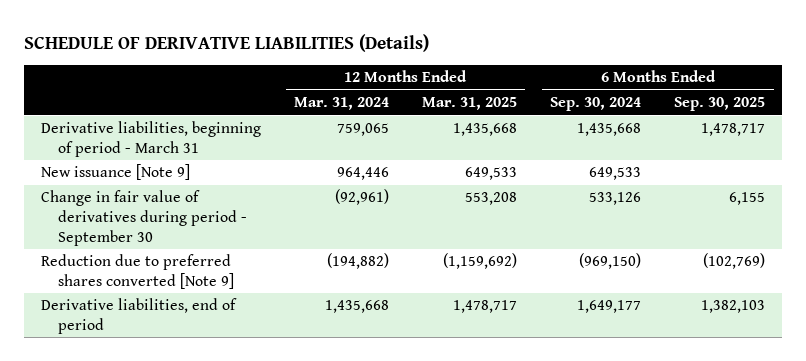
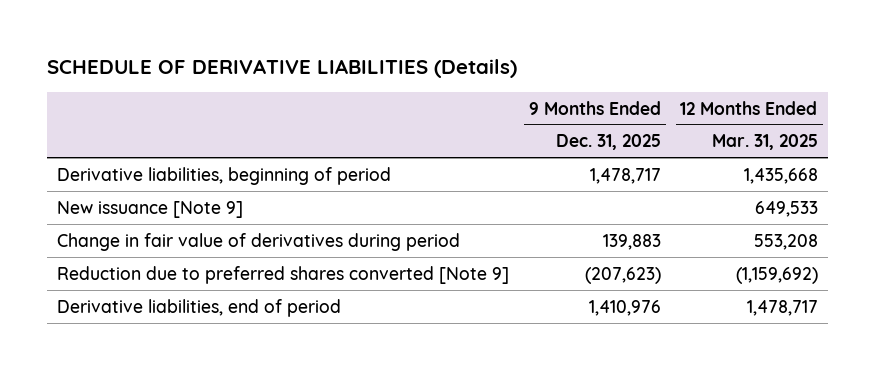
- | 12 Months Ended Mar. 31, 2024 | 12 Months Ended Mar. 31, 2025 | 6 Months Ended Sep. 30, 2024 | 6 Months Ended Sep. 30, 2025
+ | 9 Months Ended Dec. 31, 2025 | 12 Months Ended Mar. 31, 2025
- Derivative liabilities, beginning of period - March 31 | 759,065 | 1,435,668 | 1,435,668 | 1,478,717
+ Derivative liabilities, beginning of period | 1,478,717 | 1,435,668
- Change in fair value of derivatives during period - September 30 | (92,961) | 553,208 | 533,126 | 6,155
+ Change in fair value of derivatives during period | 139,883 | 553,208

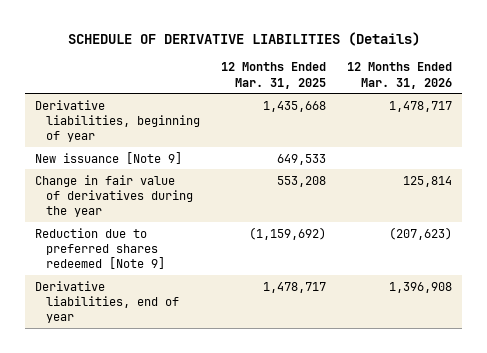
- | 9 Months Ended Dec. 31, 2025 | 12 Months Ended Mar. 31, 2025
+ | 12 Months Ended Mar. 31, 2025 | 12 Months Ended Mar. 31, 2026
- Derivative liabilities, beginning of period | 1,478,717 | 1,435,668
+ Derivative liabilities, beginning of year | 1,435,668 | 1,478,717
- Change in fair value of derivatives during period | 139,883 | 553,208
- Reduction due to preferred shares converted [Note 9] | (207,623) | (1,159,692)
- Derivative liabilities, end of period | 1,410,976 | 1,478,717
+ Change in fair value of derivatives during the year | 553,208 | 125,814
+ Reduction due to preferred shares redeemed [Note 9] | (1,159,692) | (207,623)
+ Derivative liabilities, end of year | 1,478,717 | 1,396,908

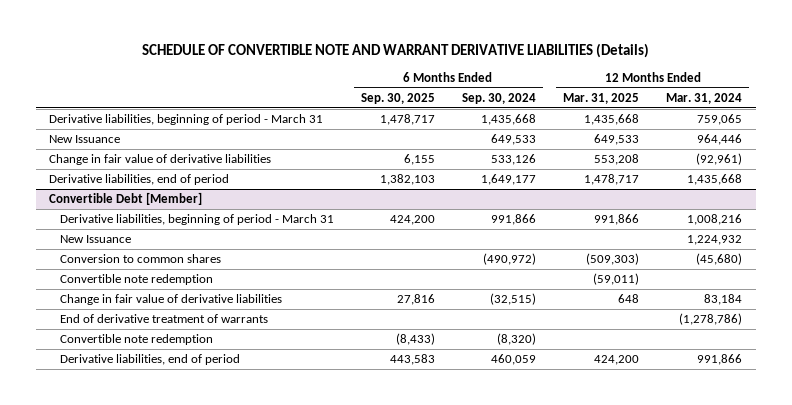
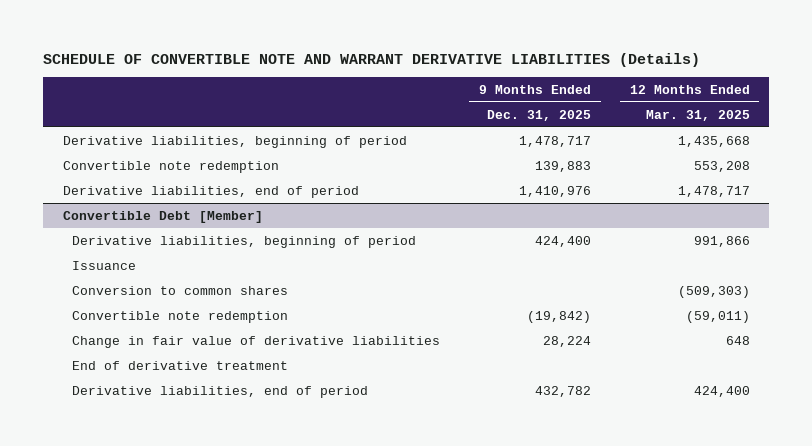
- | 6 Months Ended Sep. 30, 2025 | 6 Months Ended Sep. 30, 2024 | 12 Months Ended Mar. 31, 2025 | 12 Months Ended Mar. 31, 2024
+ | 9 Months Ended Dec. 31, 2025 | 12 Months Ended Mar. 31, 2025
- Derivative liabilities, beginning of period - March 31 | 1,478,717 | 1,435,668 | 1,435,668 | 759,065
- New Issuance | | 649,533 | 649,533 | 964,446
- Change in fair value of derivative liabilities | 6,155 | 533,126 | 553,208 | (92,961)
+ Derivative liabilities, beginning of period | 1,478,717 | 1,435,668
+ Convertible note redemption | 139,883 | 553,208
@ Convertible Debt [Member]
- Derivative liabilities, beginning of period - March 31 | 424,200 | 991,866 | 991,866 | 1,008,216
- New Issuance | | | | 1,224,932
+ Derivative liabilities, beginning of period | 424,400 | 991,866
+ Issuance
- End of derivative treatment of warrants | | | | (1,278,786)
- Convertible note redemption | (8,433) | (8,320) | |
- Derivative liabilities, end of period | 443,583 | 460,059 | 424,200 | 991,866
+ End of derivative treatment
+ Derivative liabilities, end of period | 432,782 | 424,400

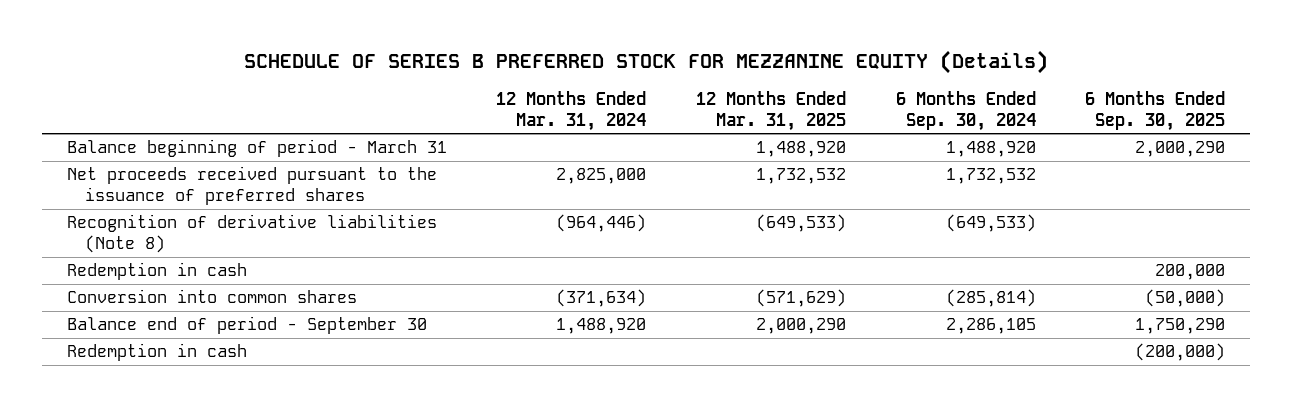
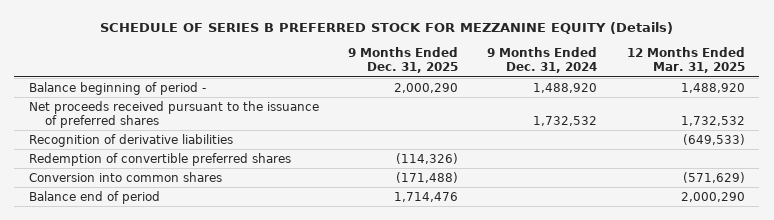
- | 12 Months Ended Mar. 31, 2024 | 12 Months Ended Mar. 31, 2025 | 6 Months Ended Sep. 30, 2024 | 6 Months Ended Sep. 30, 2025
+ | 9 Months Ended Dec. 31, 2025 | 9 Months Ended Dec. 31, 2024 | 12 Months Ended Mar. 31, 2025
- Balance beginning of period - March 31 | | 1,488,920 | 1,488,920 | 2,000,290
+ Balance beginning of period - | 2,000,290 | 1,488,920 | 1,488,920
- Recognition of derivative liabilities (Note 8) | (964,446) | (649,533) | (649,533) |
- Redemption in cash | | | | 200,000
+ Recognition of derivative liabilities | | | (649,533)
+ Redemption of convertible preferred shares | (114,326) | |
- Balance end of period - September 30 | 1,488,920 | 2,000,290 | 2,286,105 | 1,750,290
- Redemption in cash | | | | (200,000)
+ Balance end of period | 1,714,476 | | 2,000,290

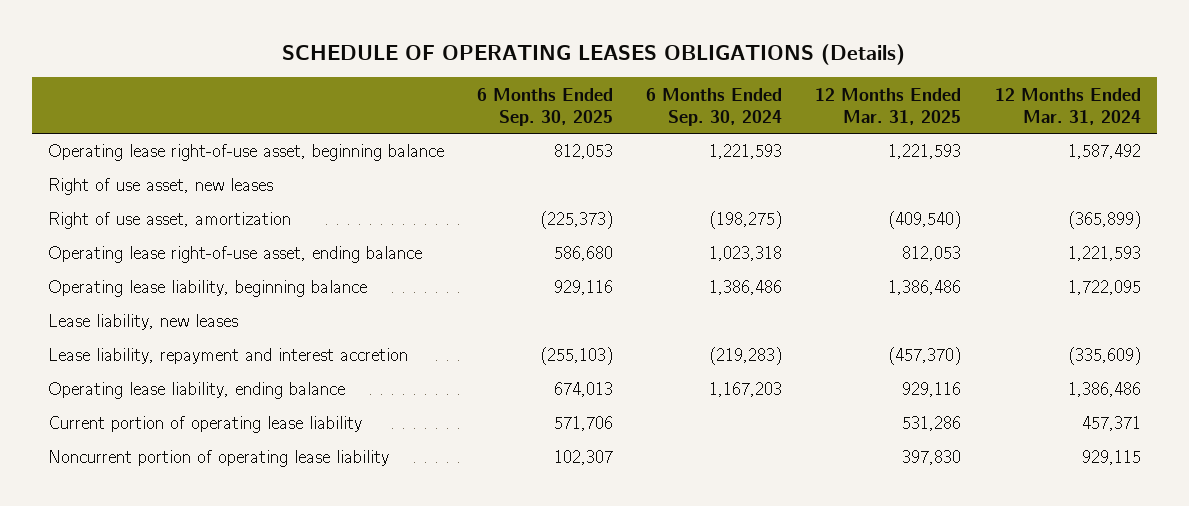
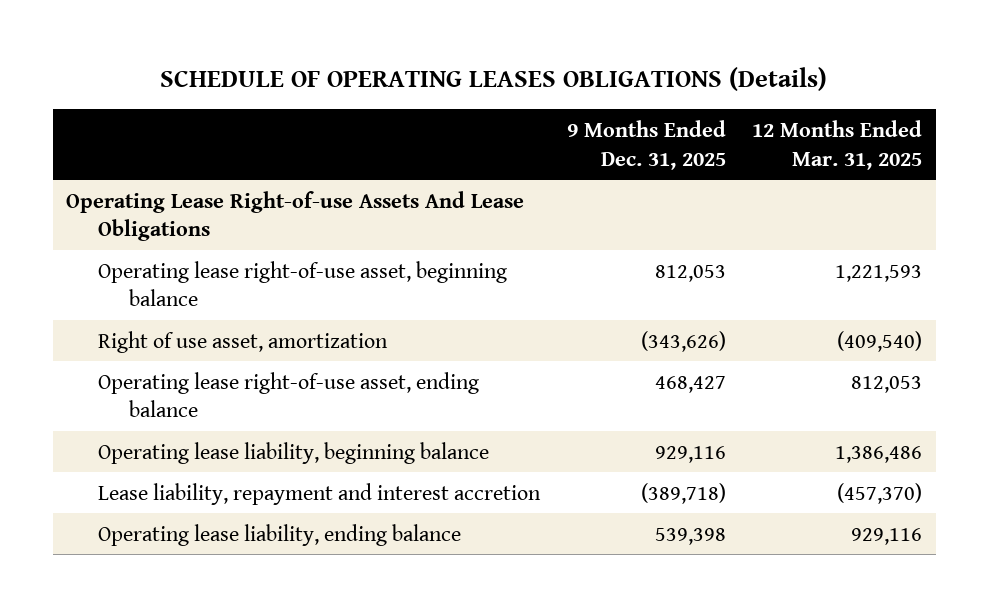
- | 6 Months Ended Sep. 30, 2025 | 6 Months Ended Sep. 30, 2024 | 12 Months Ended Mar. 31, 2025 | 12 Months Ended Mar. 31, 2024
+ | 9 Months Ended Dec. 31, 2025 | 12 Months Ended Mar. 31, 2025
+ Operating Lease Right-of-use Assets And Lease Obligations
- Right of use asset, new leases
- Lease liability, new leases
- Current portion of operating lease liability | 571,706 | | 531,286 | 457,371
- Noncurrent portion of operating lease liability | 102,307 | | 397,830 | 929,115

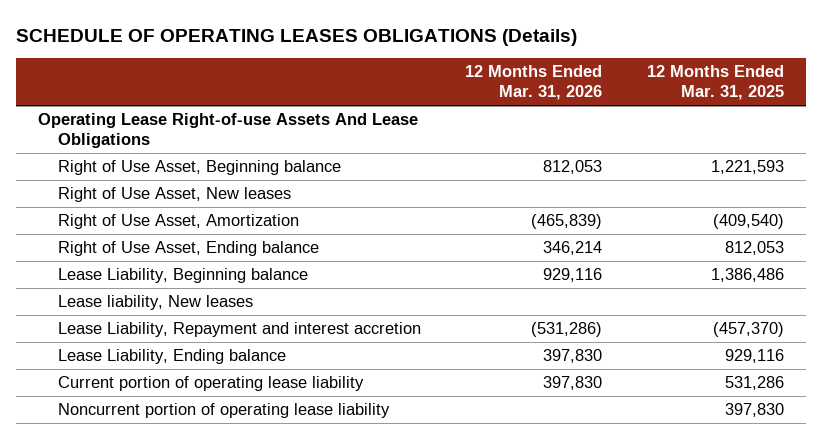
- | 9 Months Ended Dec. 31, 2025 | 12 Months Ended Mar. 31, 2025
+ | 12 Months Ended Mar. 31, 2026 | 12 Months Ended Mar. 31, 2025
- Operating lease right-of-use asset, beginning balance | 812,053 | 1,221,593
- Right of use asset, amortization | (343,626) | (409,540)
- Operating lease right-of-use asset, ending balance | 468,427 | 812,053
- Operating lease liability, beginning balance | 929,116 | 1,386,486
- Lease liability, repayment and interest accretion | (389,718) | (457,370)
- Operating lease liability, ending balance | 539,398 | 929,116
+ Right of Use Asset, Beginning balance | 812,053 | 1,221,593
+ Right of Use Asset, New leases
+ Right of Use Asset, Amortization | (465,839) | (409,540)
+ Right of Use Asset, Ending balance | 346,214 | 812,053
+ Lease Liability, Beginning balance | 929,116 | 1,386,486
+ Lease liability, New leases
+ Lease Liability, Repayment and interest accretion | (531,286) | (457,370)
+ Lease Liability, Ending balance | 397,830 | 929,116
+ Current portion of operating lease liability | 397,830 | 531,286
+ Noncurrent portion of operating lease liability | | 397,830

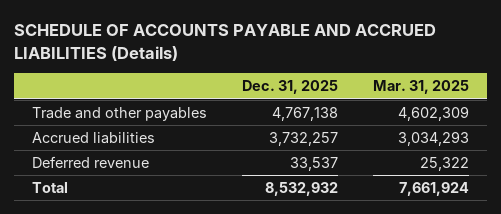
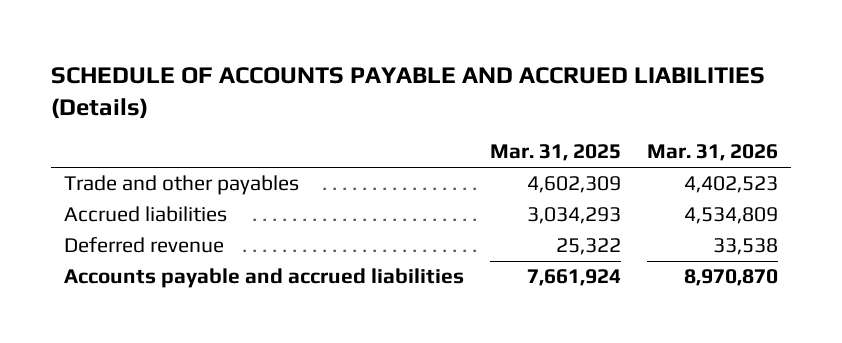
- | Dec. 31, 2025 | Mar. 31, 2025
+ | Mar. 31, 2025 | Mar. 31, 2026
- Total | 8,532,932 | 7,661,924
+ Accounts payable and accrued liabilities | 7,661,924 | 8,970,870

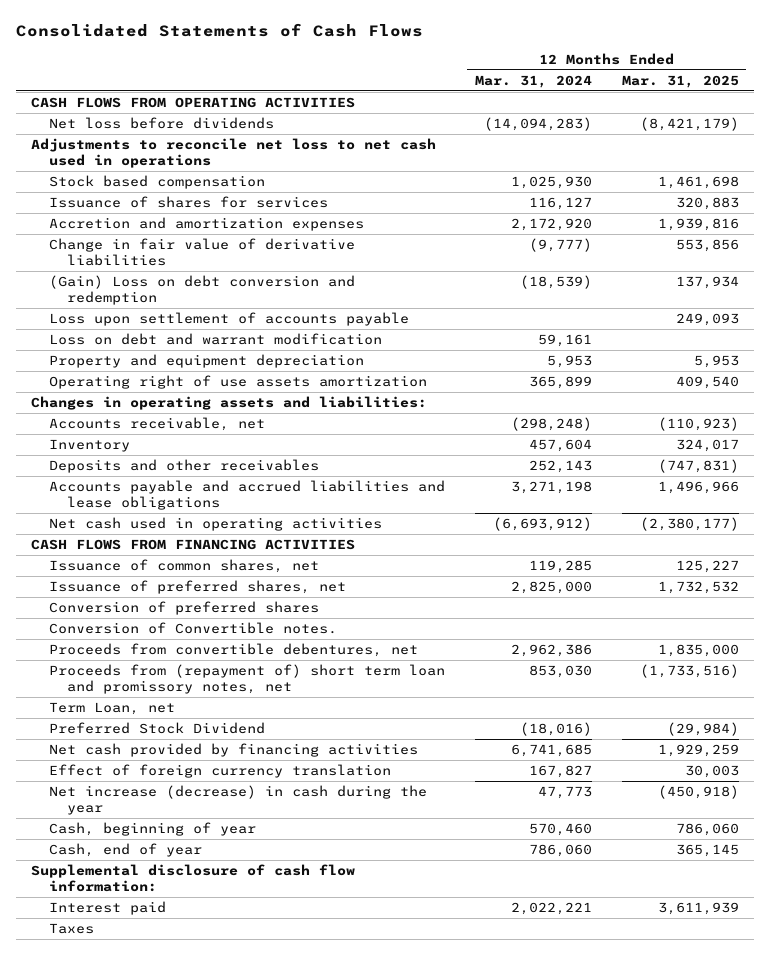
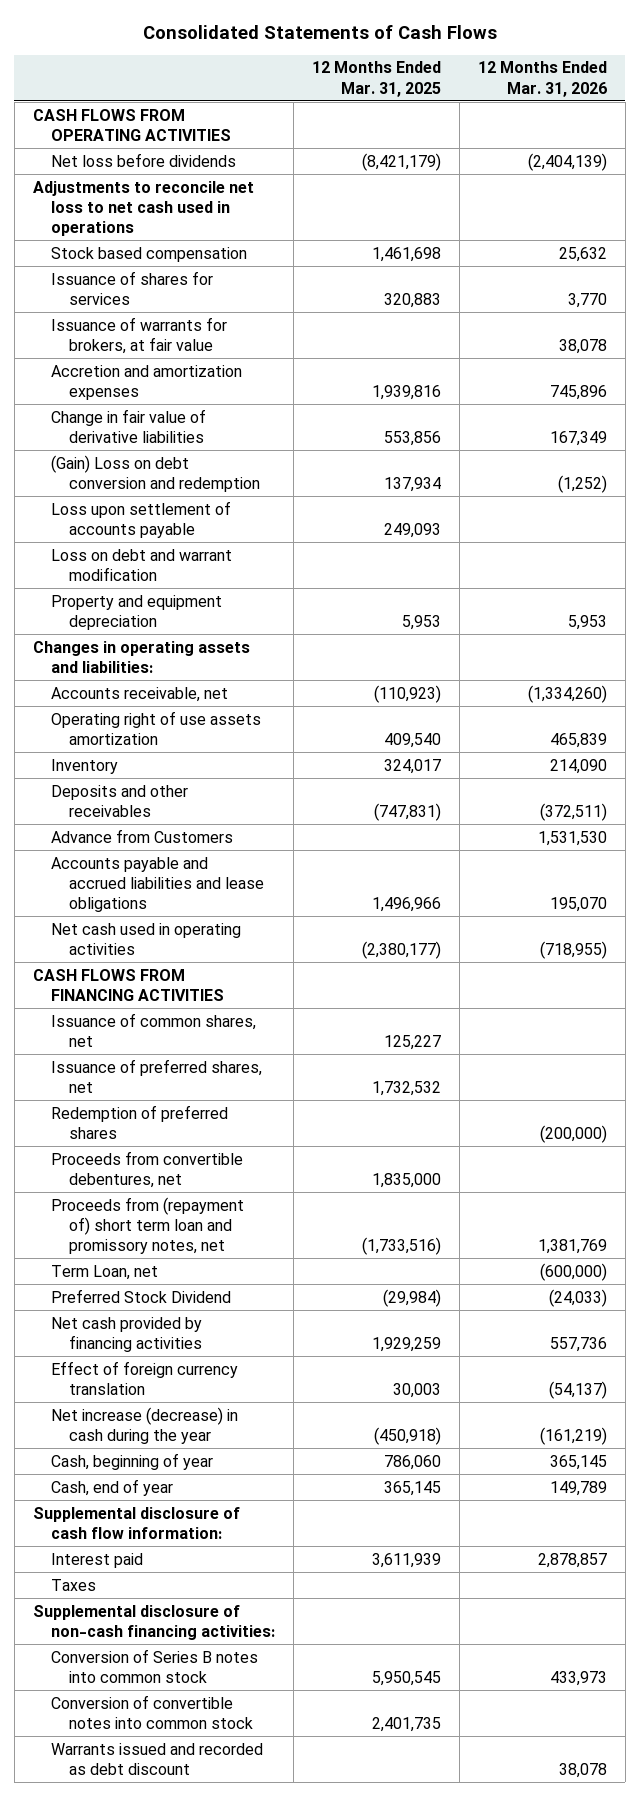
- | 12 Months Ended Mar. 31, 2024 | 12 Months Ended Mar. 31, 2025
+ | 12 Months Ended Mar. 31, 2025 | 12 Months Ended Mar. 31, 2026
+ Issuance of warrants for brokers, at fair value | | 38,078
moved down: Operating right of use assets amortization | 409,540 | 465,839
+ Advance from Customers | | 1,531,530
- Conversion of preferred shares
- Conversion of Convertible notes.
+ Redemption of preferred shares | | (200,000)
+ Supplemental disclosure of non-cash financing activities:
+ Conversion of Series B notes into common stock | 5,950,545 | 433,973
+ Conversion of convertible notes into common stock | 2,401,735 |
+ Warrants issued and recorded as debt discount | | 38,078

